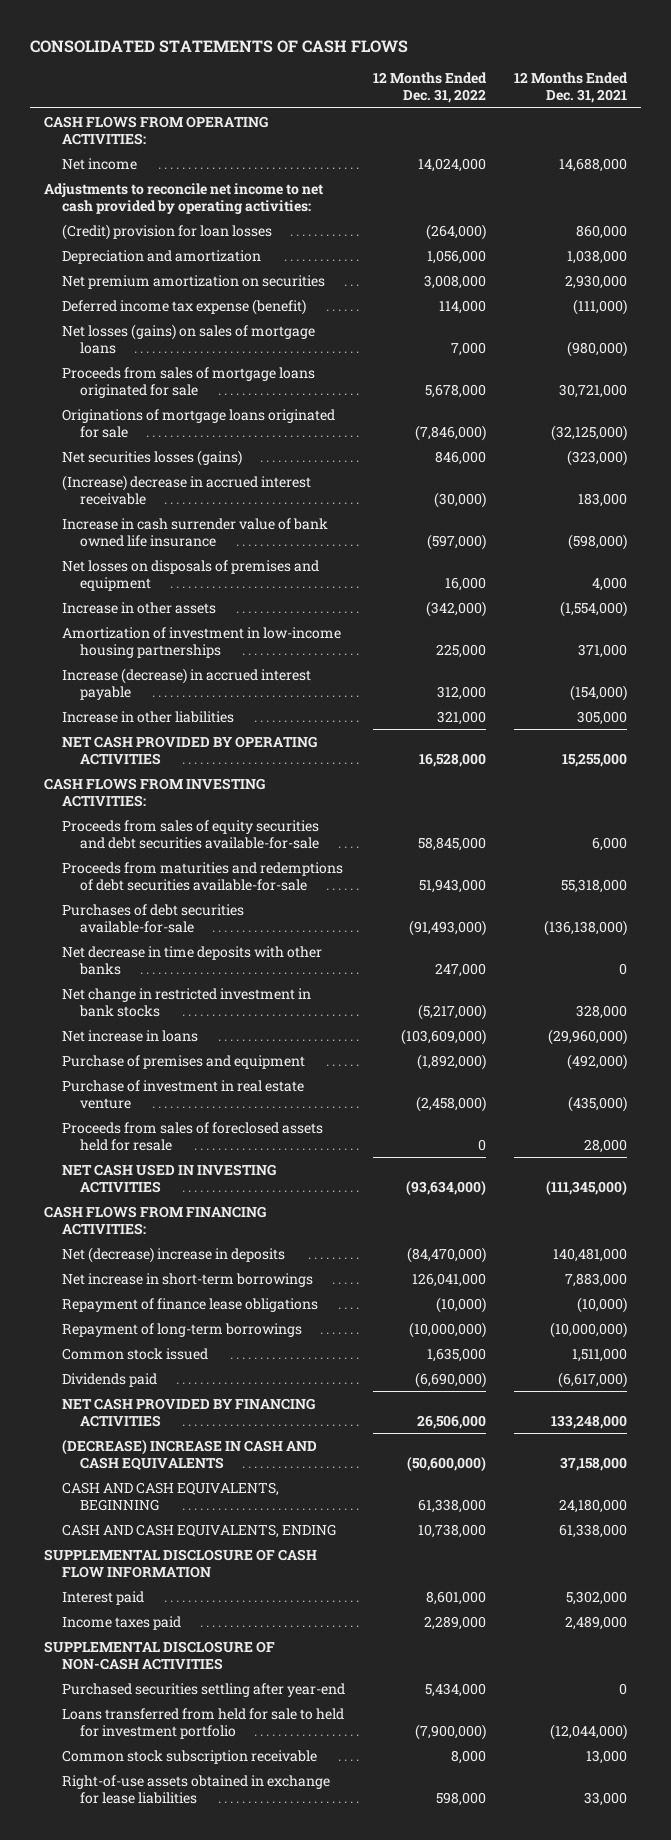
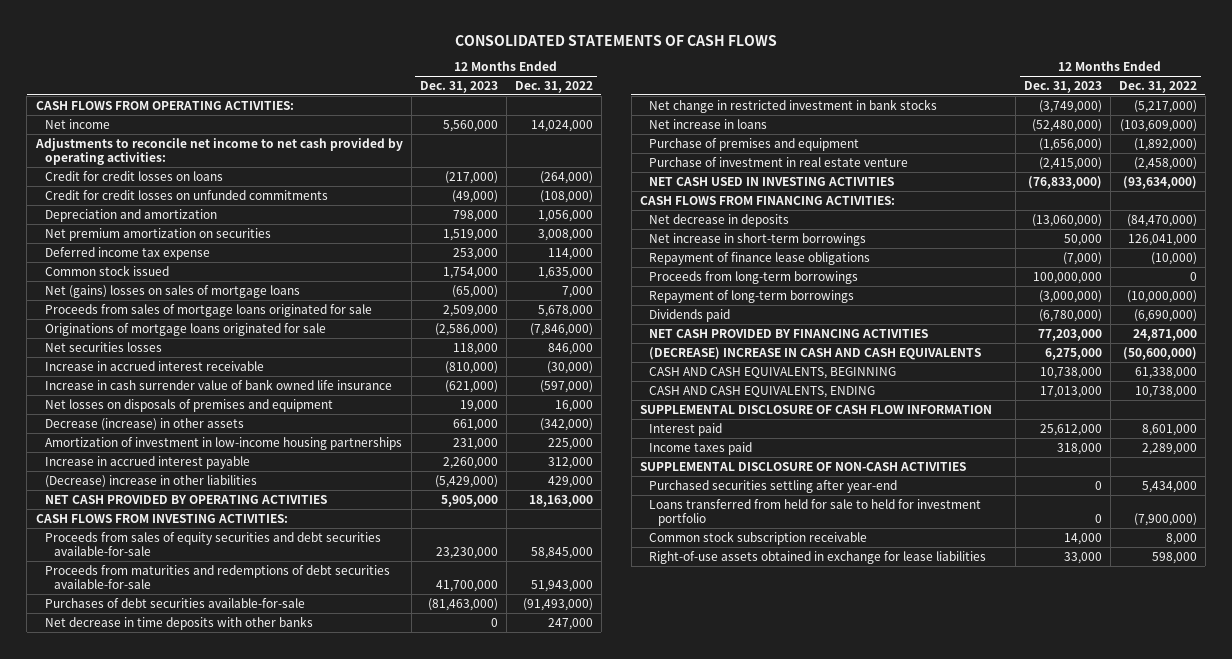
- | 12 Months Ended Dec. 31, 2022 | 12 Months Ended Dec. 31, 2021
+ | 12 Months Ended Dec. 31, 2023 | 12 Months Ended Dec. 31, 2022
- (Credit) provision for loan losses | (264,000) | 860,000
+ Credit for credit losses on loans | (217,000) | (264,000)
+ Credit for credit losses on unfunded commitments | (49,000) | (108,000)
- Deferred income tax expense (benefit) | 114,000 | (111,000)
- Net losses (gains) on sales of mortgage loans | 7,000 | (980,000)
+ Deferred income tax expense | 253,000 | 114,000
moved up: Common stock issued | 1,754,000 | 1,635,000
+ Net (gains) losses on sales of mortgage loans | (65,000) | 7,000
- Net securities losses (gains) | 846,000 | (323,000)
- (Increase) decrease in accrued interest receivable | (30,000) | 183,000
+ Net securities losses | 118,000 | 846,000
+ Increase in accrued interest receivable | (810,000) | (30,000)
- Increase in other assets | (342,000) | (1,554,000)
+ Decrease (increase) in other assets | 661,000 | (342,000)
- Increase (decrease) in accrued interest payable | 312,000 | (154,000)
- Increase in other liabilities | 321,000 | 305,000
- NET CASH PROVIDED BY OPERATING ACTIVITIES | 16,528,000 | 15,255,000
+ Increase in accrued interest payable | 2,260,000 | 312,000
+ (Decrease) increase in other liabilities | (5,429,000) | 429,000
+ NET CASH PROVIDED BY OPERATING ACTIVITIES | 5,905,000 | 18,163,000
- Proceeds from sales of foreclosed assets held for resale | 0 | 28,000
- Net (decrease) increase in deposits | (84,470,000) | 140,481,000
+ Net decrease in deposits | (13,060,000) | (84,470,000)
+ Proceeds from long-term borrowings | 100,000,000 | 0
- NET CASH PROVIDED BY FINANCING ACTIVITIES | 26,506,000 | 133,248,000
+ NET CASH PROVIDED BY FINANCING ACTIVITIES | 77,203,000 | 24,871,000

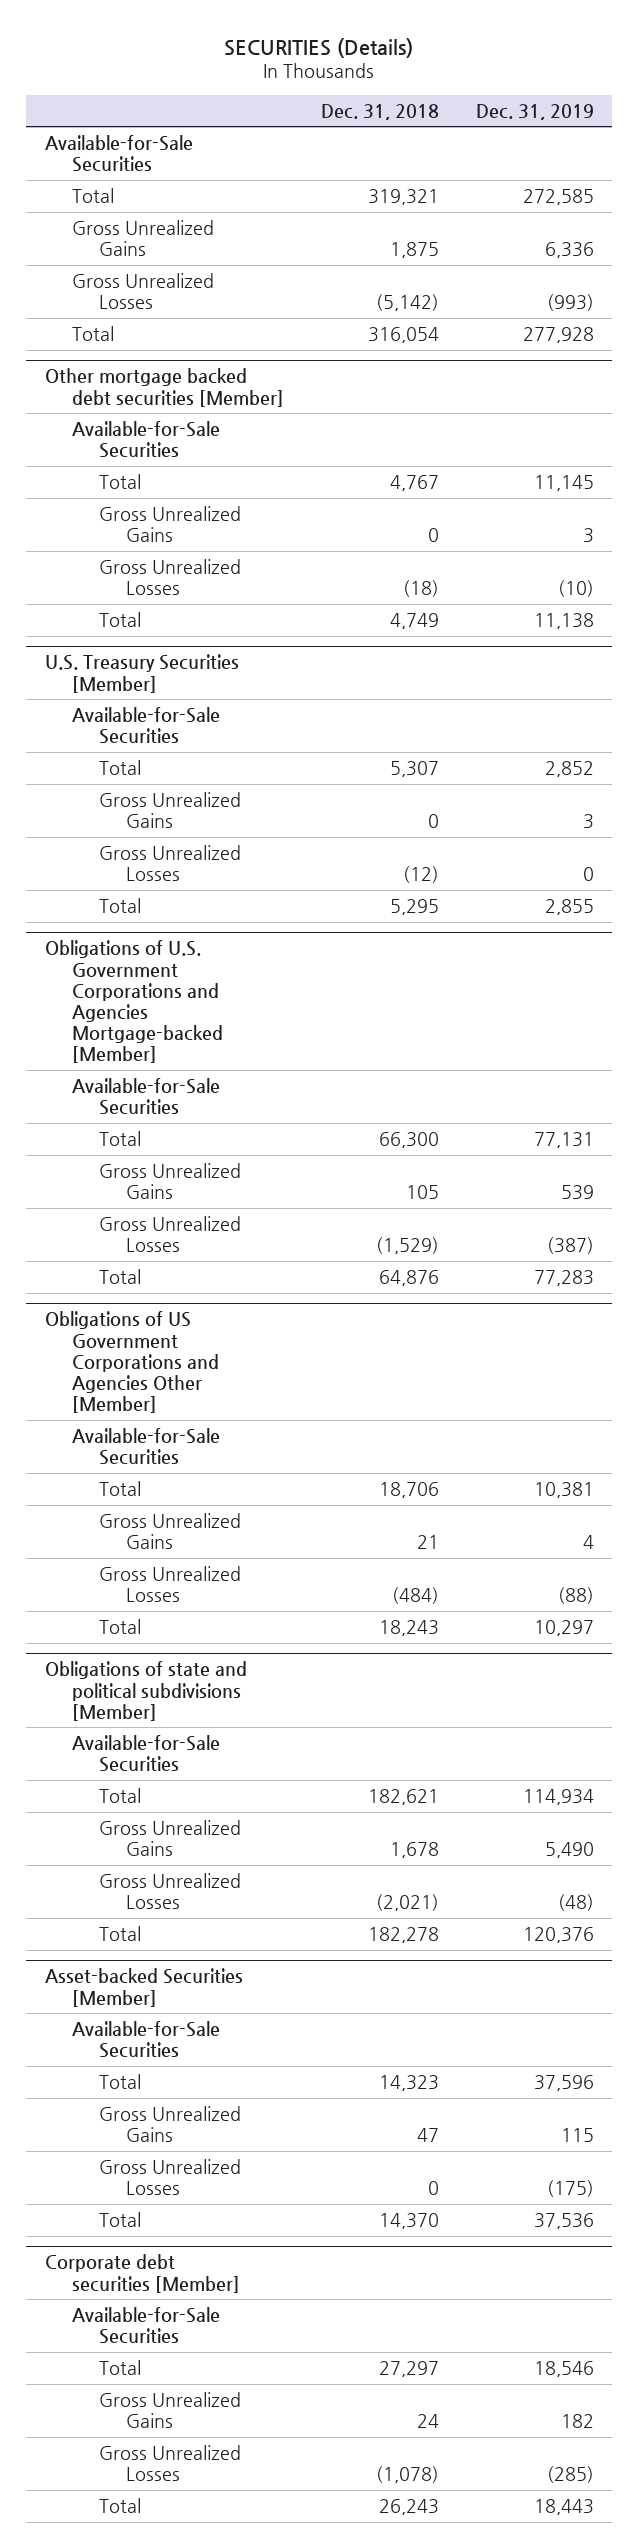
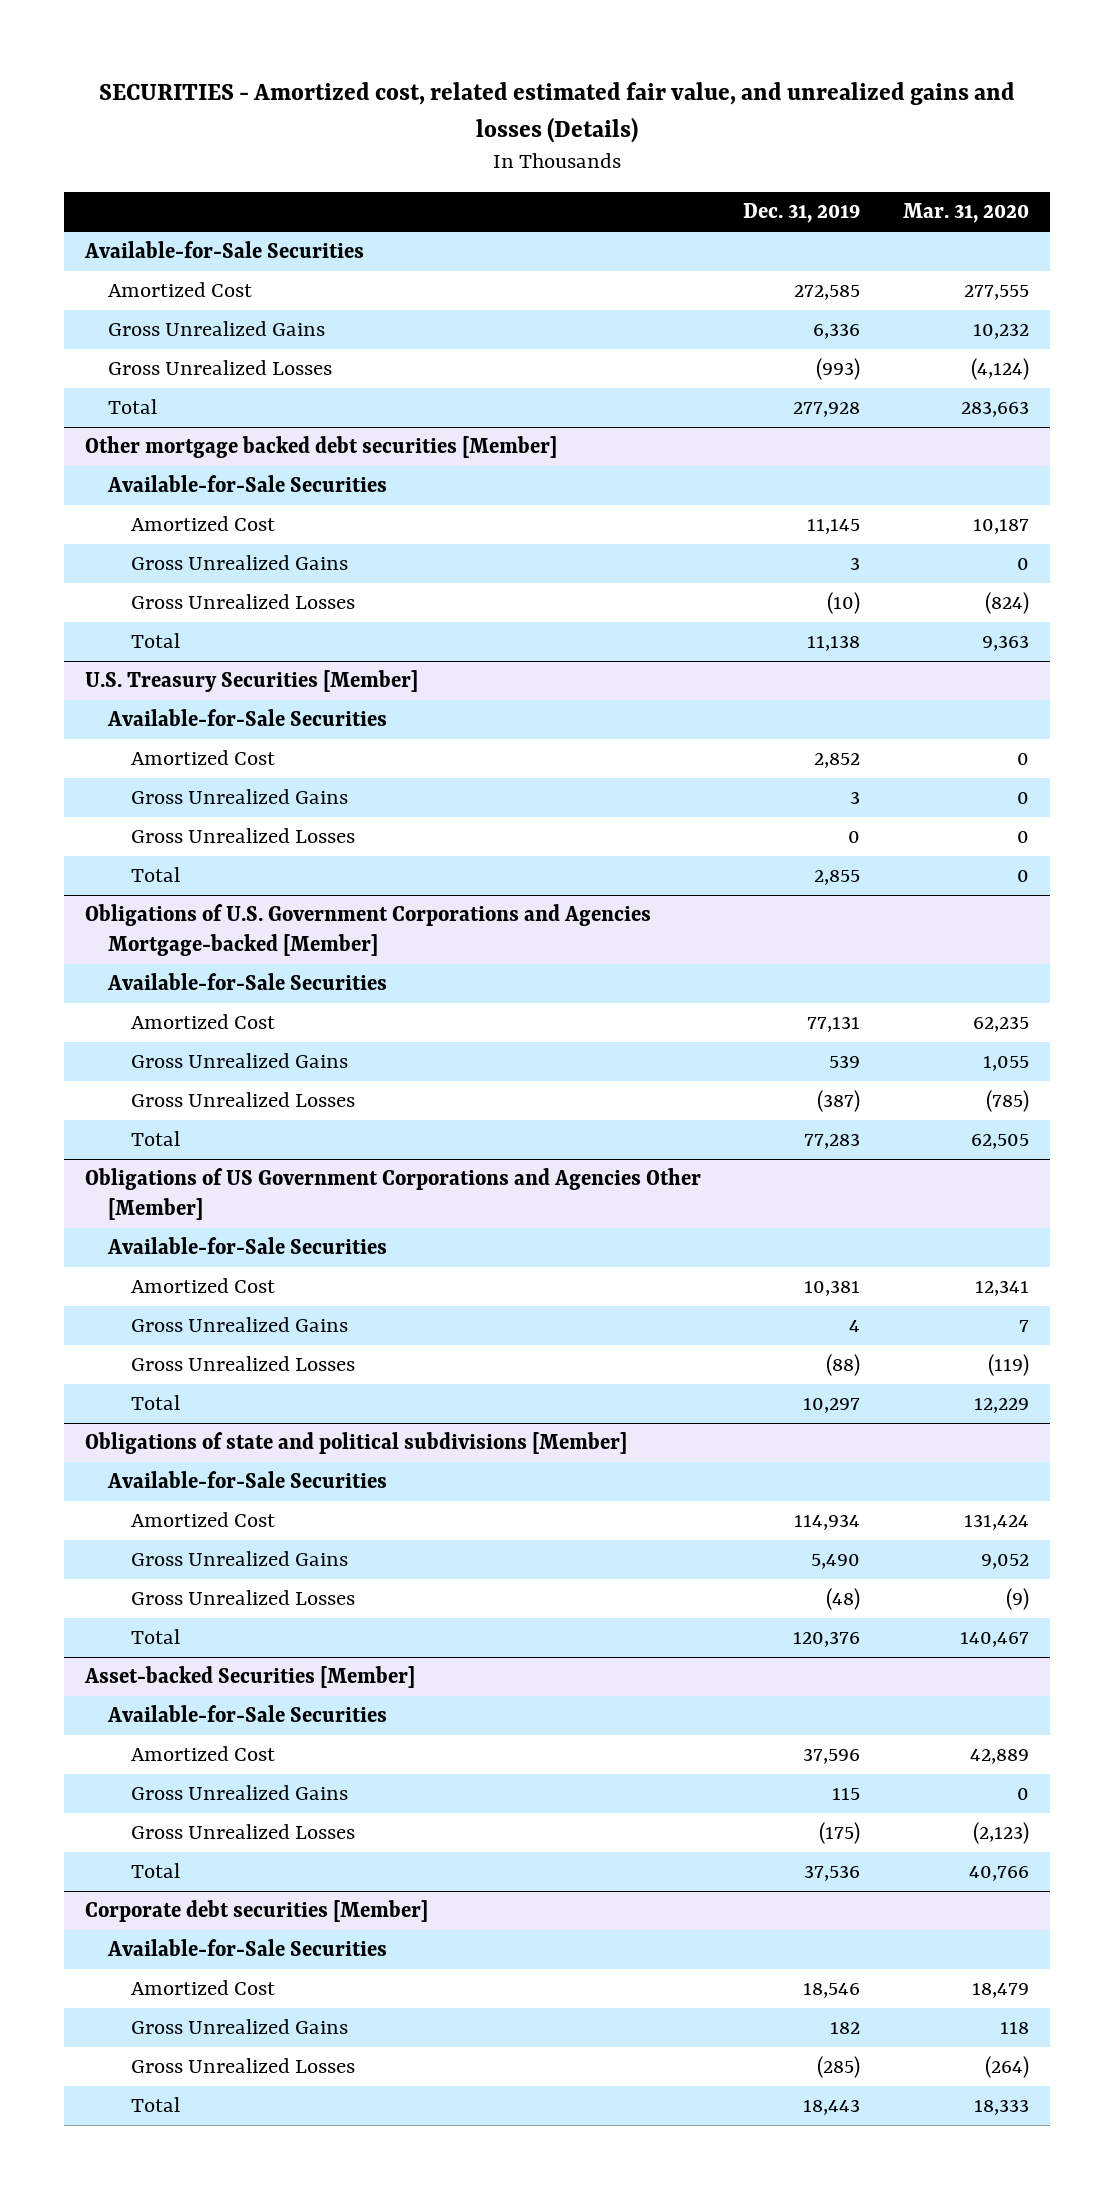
- SECURITIES (Details)
+ SECURITIES - Amortized cost, related estimated fair value, and unrealized gains and losses (Details)
- | Dec. 31, 2018 | Dec. 31, 2019
+ | Dec. 31, 2019 | Mar. 31, 2020
- Total | 319,321 | 272,585
+ Amortized Cost | 272,585 | 277,555
@ Other mortgage backed debt securities [Member]
- Total | 4,767 | 11,145
+ Amortized Cost | 11,145 | 10,187
@ U.S. Treasury Securities [Member]
- Total | 5,307 | 2,852
+ Amortized Cost | 2,852 | 0
@ Obligations of U.S. Government Corporations and Agencies Mortgage-backed [Member]
- Total | 66,300 | 77,131
+ Amortized Cost | 77,131 | 62,235
@ Obligations of US Government Corporations and Agencies Other [Member]
- Total | 18,706 | 10,381
+ Amortized Cost | 10,381 | 12,341
@ Obligations of state and political subdivisions [Member]
- Total | 182,621 | 114,934
+ Amortized Cost | 114,934 | 131,424
@ Asset-backed Securities [Member]
- Total | 14,323 | 37,596
+ Amortized Cost | 37,596 | 42,889
@ Corporate debt securities [Member]
- Total | 27,297 | 18,546
+ Amortized Cost | 18,546 | 18,479

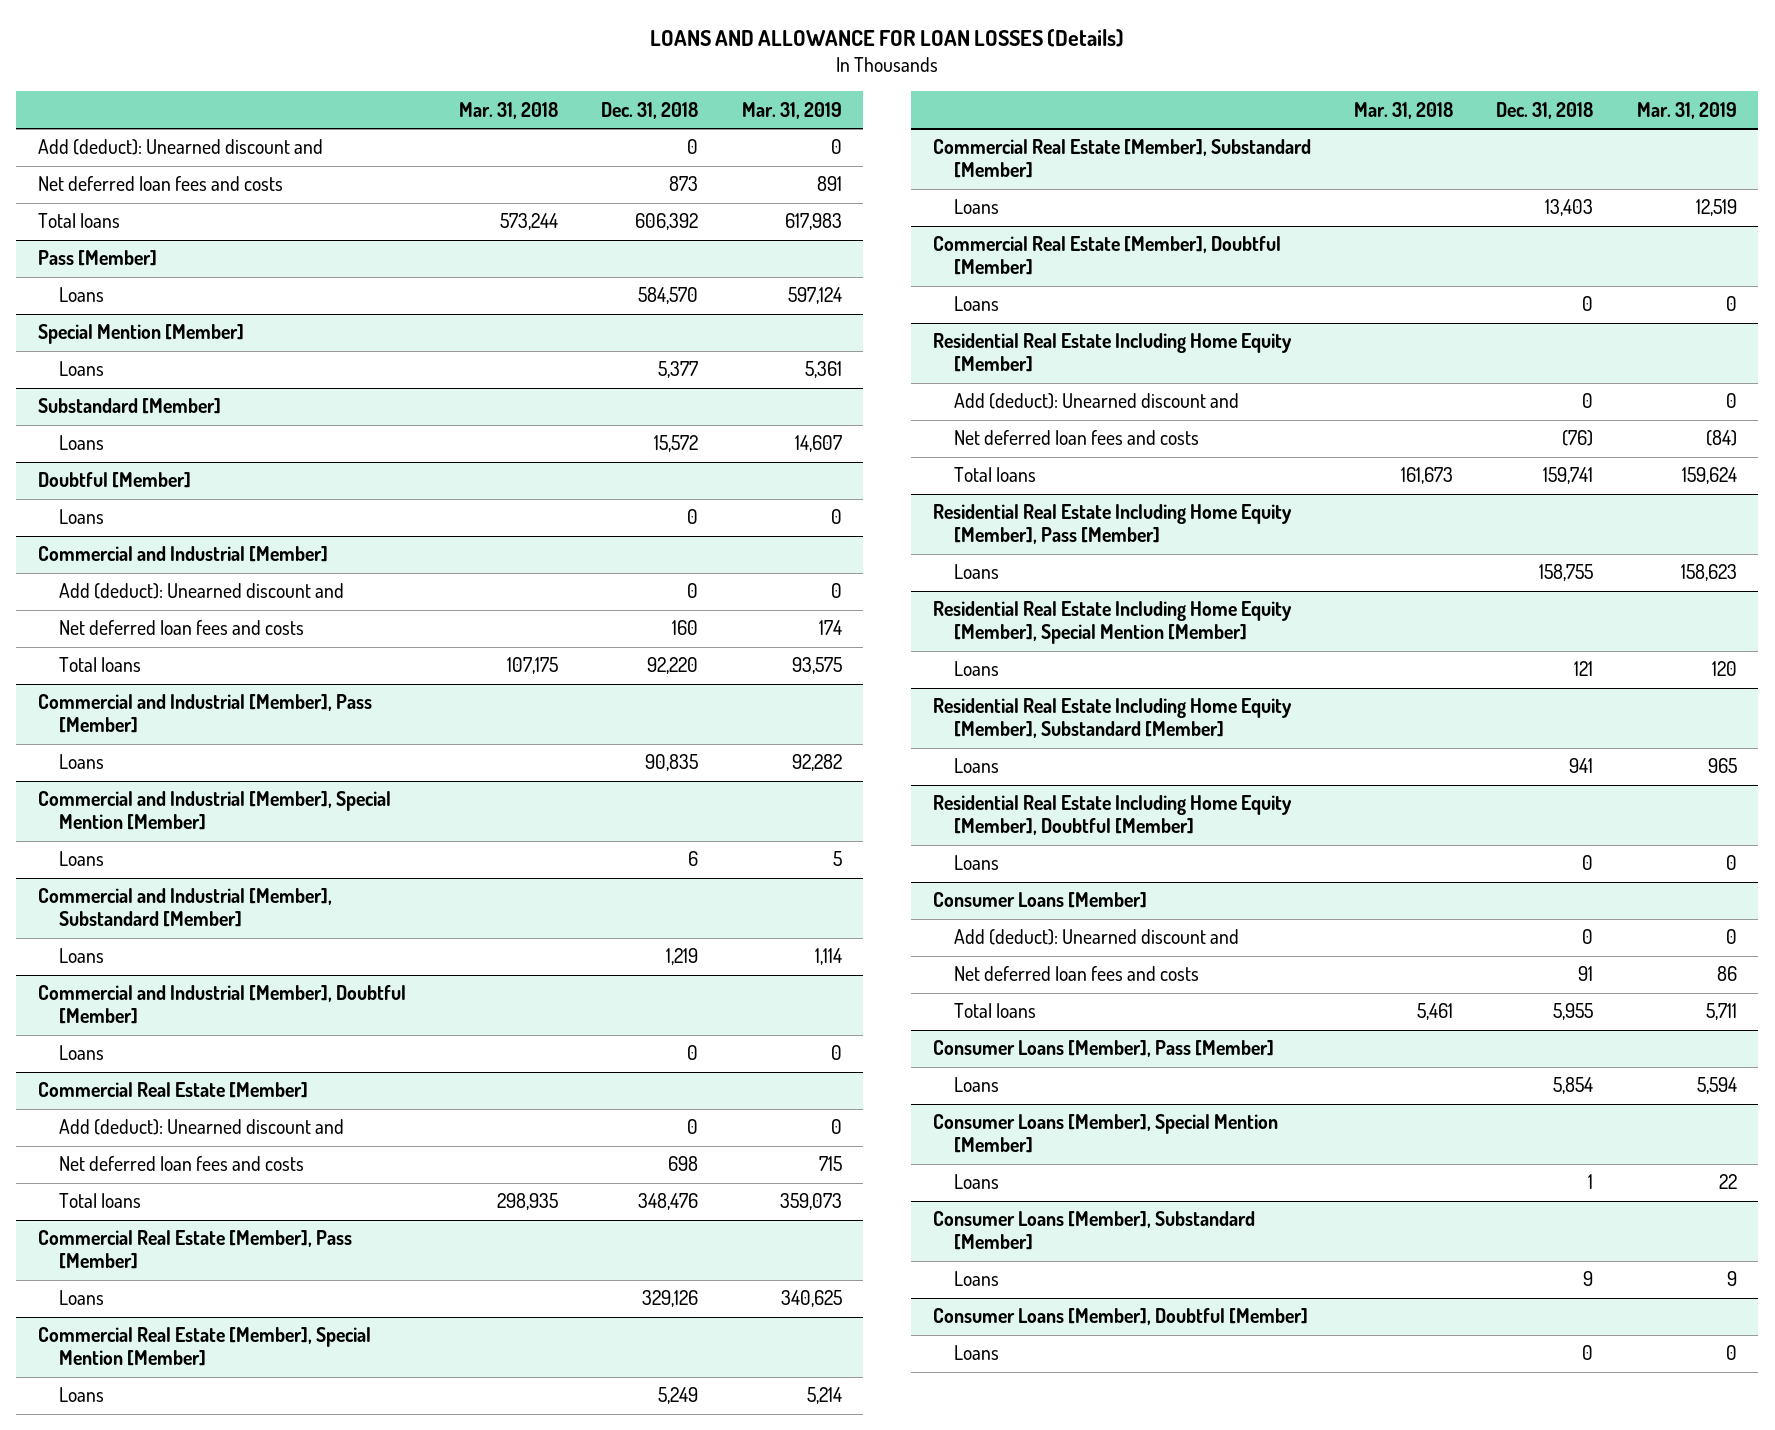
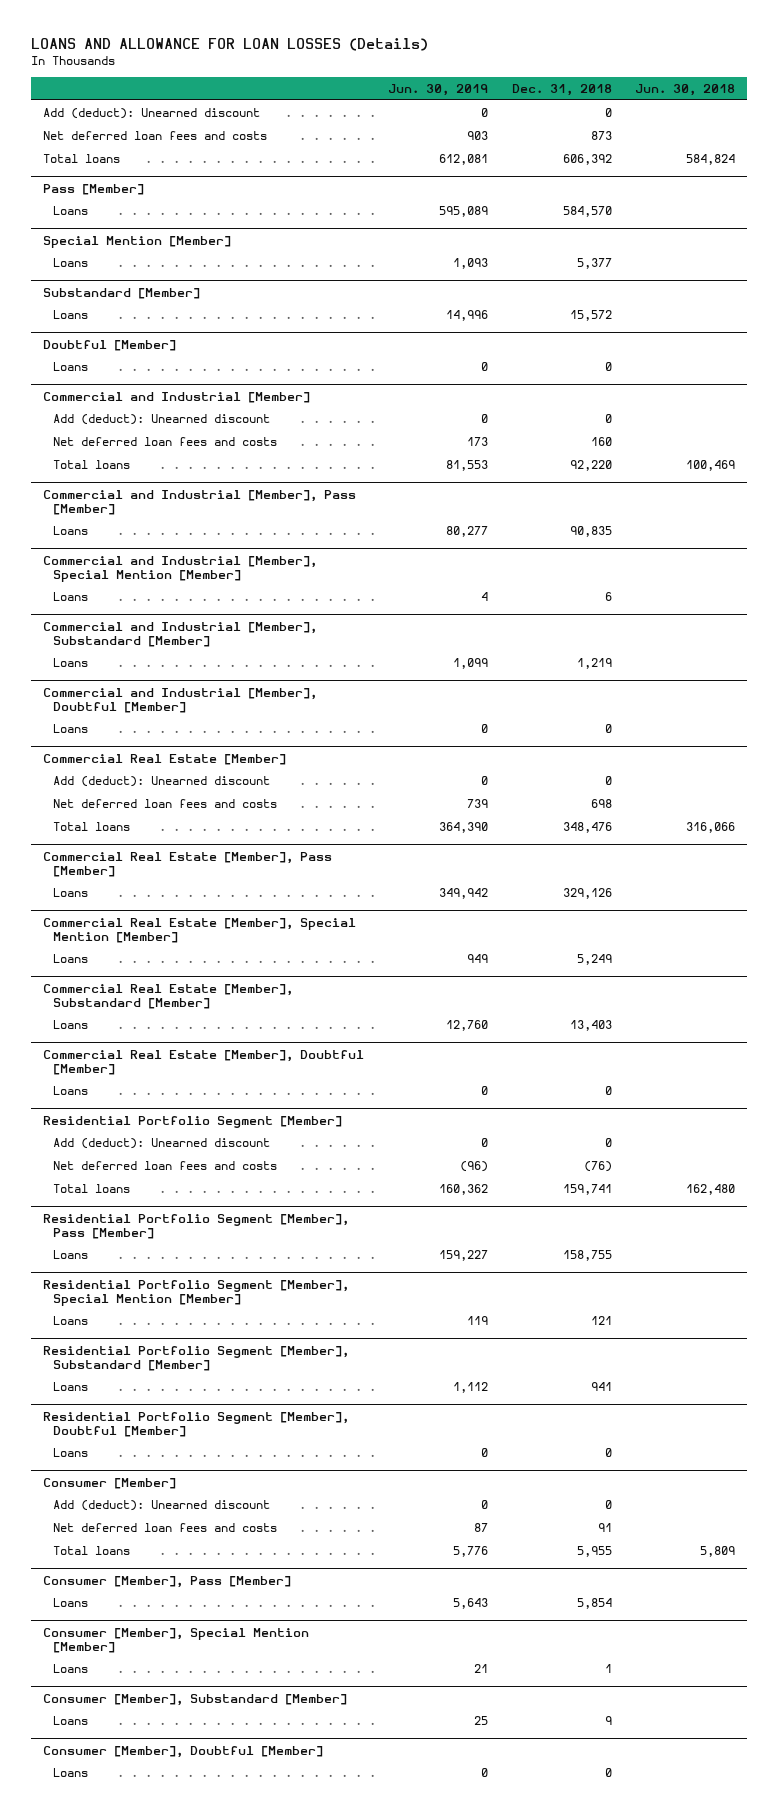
- | Mar. 31, 2018 | Dec. 31, 2018 | Mar. 31, 2019
+ | Jun. 30, 2019 | Dec. 31, 2018 | Jun. 30, 2018
- Add (deduct): Unearned discount and | | 0 | 0
+ Add (deduct): Unearned discount | 0 | 0 |
@ Commercial and Industrial [Member]
- Add (deduct): Unearned discount and | | 0 | 0
+ Add (deduct): Unearned discount | 0 | 0 |
@ Commercial Real Estate [Member]
- Add (deduct): Unearned discount and | | 0 | 0
+ Add (deduct): Unearned discount | 0 | 0 |
- Residential Real Estate Including Home Equity [Member]
- Add (deduct): Unearned discount and | | 0 | 0
+ Residential Portfolio Segment [Member]
+ Add (deduct): Unearned discount | 0 | 0 |
- Residential Real Estate Including Home Equity [Member], Pass [Member]
+ Residential Portfolio Segment [Member], Pass [Member]
- Residential Real Estate Including Home Equity [Member], Special Mention [Member]
+ Residential Portfolio Segment [Member], Special Mention [Member]
- Residential Real Estate Including Home Equity [Member], Substandard [Member]
+ Residential Portfolio Segment [Member], Substandard [Member]
- Residential Real Estate Including Home Equity [Member], Doubtful [Member]
+ Residential Portfolio Segment [Member], Doubtful [Member]
- Consumer Loans [Member]
- Add (deduct): Unearned discount and | | 0 | 0
+ Consumer [Member]
+ Add (deduct): Unearned discount | 0 | 0 |
- Consumer Loans [Member], Pass [Member]
+ Consumer [Member], Pass [Member]
- Consumer Loans [Member], Special Mention [Member]
+ Consumer [Member], Special Mention [Member]
- Consumer Loans [Member], Substandard [Member]
+ Consumer [Member], Substandard [Member]
- Consumer Loans [Member], Doubtful [Member]
+ Consumer [Member], Doubtful [Member]

